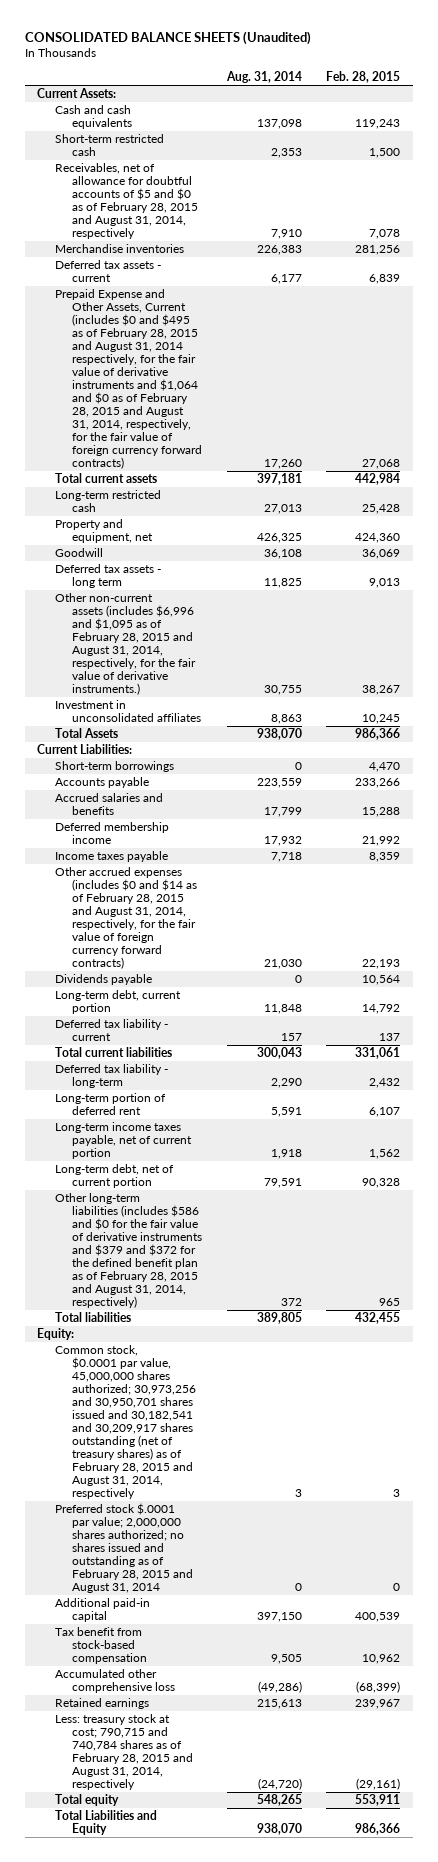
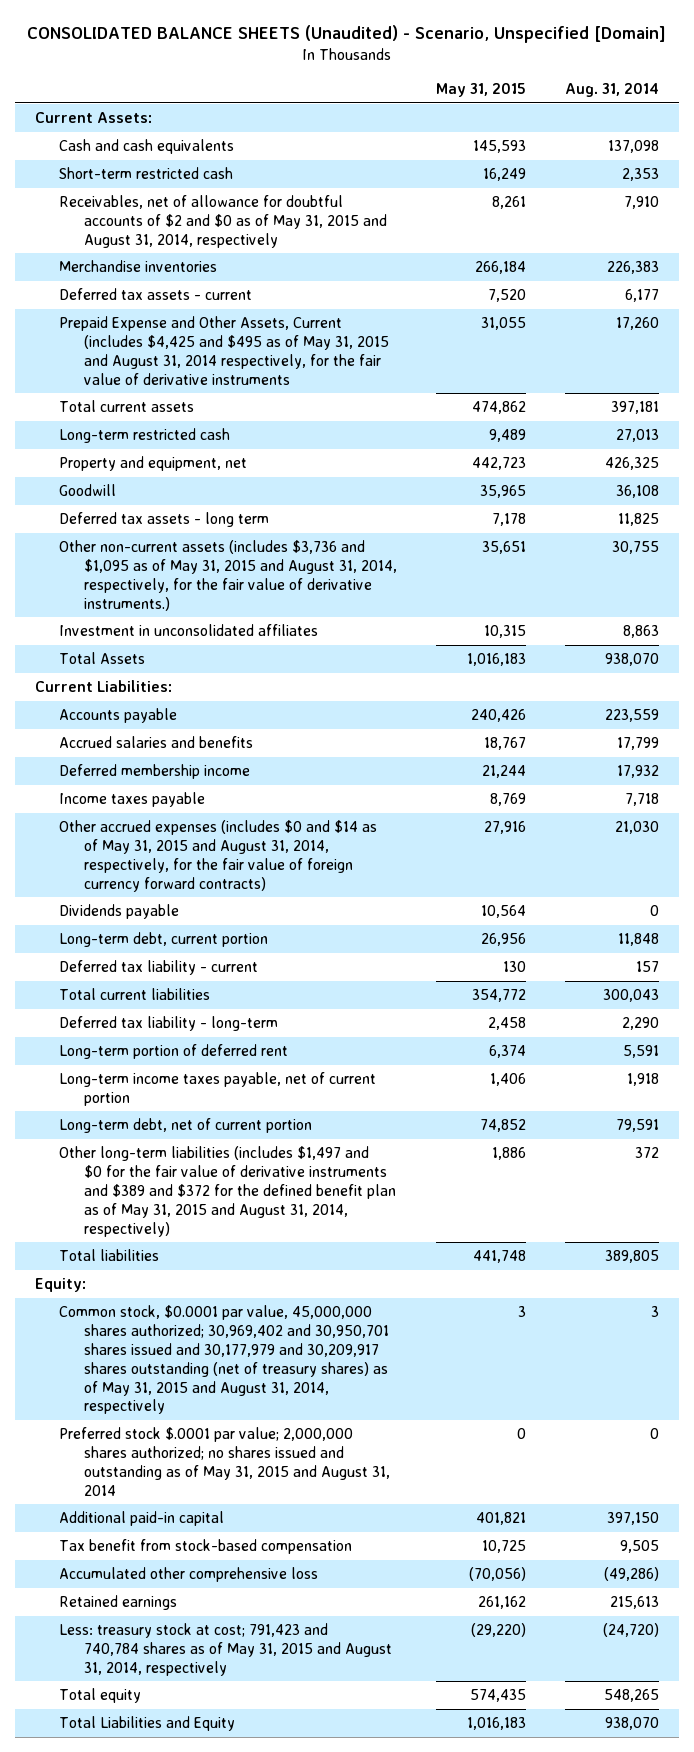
- CONSOLIDATED BALANCE SHEETS (Unaudited)
+ CONSOLIDATED BALANCE SHEETS (Unaudited) - Scenario, Unspecified [Domain]
- | Aug. 31, 2014 | Feb. 28, 2015
+ | May 31, 2015 | Aug. 31, 2014
- Receivables, net of allowance for doubtful accounts of $5 and $0 as of February 28, 2015 and August 31, 2014, respectively | 7,910 | 7,078
+ Receivables, net of allowance for doubtful accounts of $2 and $0 as of May 31, 2015 and August 31, 2014, respectively | 8,261 | 7,910
- Prepaid Expense and Other Assets, Current (includes $0 and $495 as of February 28, 2015 and August 31, 2014 respectively, for the fair value of derivative instruments and $1,064 and $0 as of February 28, 2015 and August 31, 2014, respectively, for the fair value of foreign currency forward contracts) | 17,260 | 27,068
+ Prepaid Expense and Other Assets, Current (includes $4,425 and $495 as of May 31, 2015 and August 31, 2014 respectively, for the fair value of derivative instruments | 31,055 | 17,260
- Other non-current assets (includes $6,996 and $1,095 as of February 28, 2015 and August 31, 2014, respectively, for the fair value of derivative instruments.) | 30,755 | 38,267
+ Other non-current assets (includes $3,736 and $1,095 as of May 31, 2015 and August 31, 2014, respectively, for the fair value of derivative instruments.) | 35,651 | 30,755
- Short-term borrowings | 0 | 4,470
- Other accrued expenses (includes $0 and $14 as of February 28, 2015 and August 31, 2014, respectively, for the fair value of foreign currency forward contracts) | 21,030 | 22,193
+ Other accrued expenses (includes $0 and $14 as of May 31, 2015 and August 31, 2014, respectively, for the fair value of foreign currency forward contracts) | 27,916 | 21,030
- Other long-term liabilities (includes $586 and $0 for the fair value of derivative instruments and $379 and $372 for the defined benefit plan as of February 28, 2015 and August 31, 2014, respectively) | 372 | 965
+ Other long-term liabilities (includes $1,497 and $0 for the fair value of derivative instruments and $389 and $372 for the defined benefit plan as of May 31, 2015 and August 31, 2014, respectively) | 1,886 | 372
- Common stock, $0.0001 par value, 45,000,000 shares authorized; 30,973,256 and 30,950,701 shares issued and 30,182,541 and 30,209,917 shares outstanding (net of treasury shares) as of February 28, 2015 and August 31, 2014, respectively | 3 | 3
- Preferred stock $.0001 par value; 2,000,000 shares authorized; no shares issued and outstanding as of February 28, 2015 and August 31, 2014 | 0 | 0
+ Common stock, $0.0001 par value, 45,000,000 shares authorized; 30,969,402 and 30,950,701 shares issued and 30,177,979 and 30,209,917 shares outstanding (net of treasury shares) as of May 31, 2015 and August 31, 2014, respectively | 3 | 3
+ Preferred stock $.0001 par value; 2,000,000 shares authorized; no shares issued and outstanding as of May 31, 2015 and August 31, 2014 | 0 | 0
- Less: treasury stock at cost; 790,715 and 740,784 shares as of February 28, 2015 and August 31, 2014, respectively | (24,720) | (29,161)
+ Less: treasury stock at cost; 791,423 and 740,784 shares as of May 31, 2015 and August 31, 2014, respectively | (29,220) | (24,720)

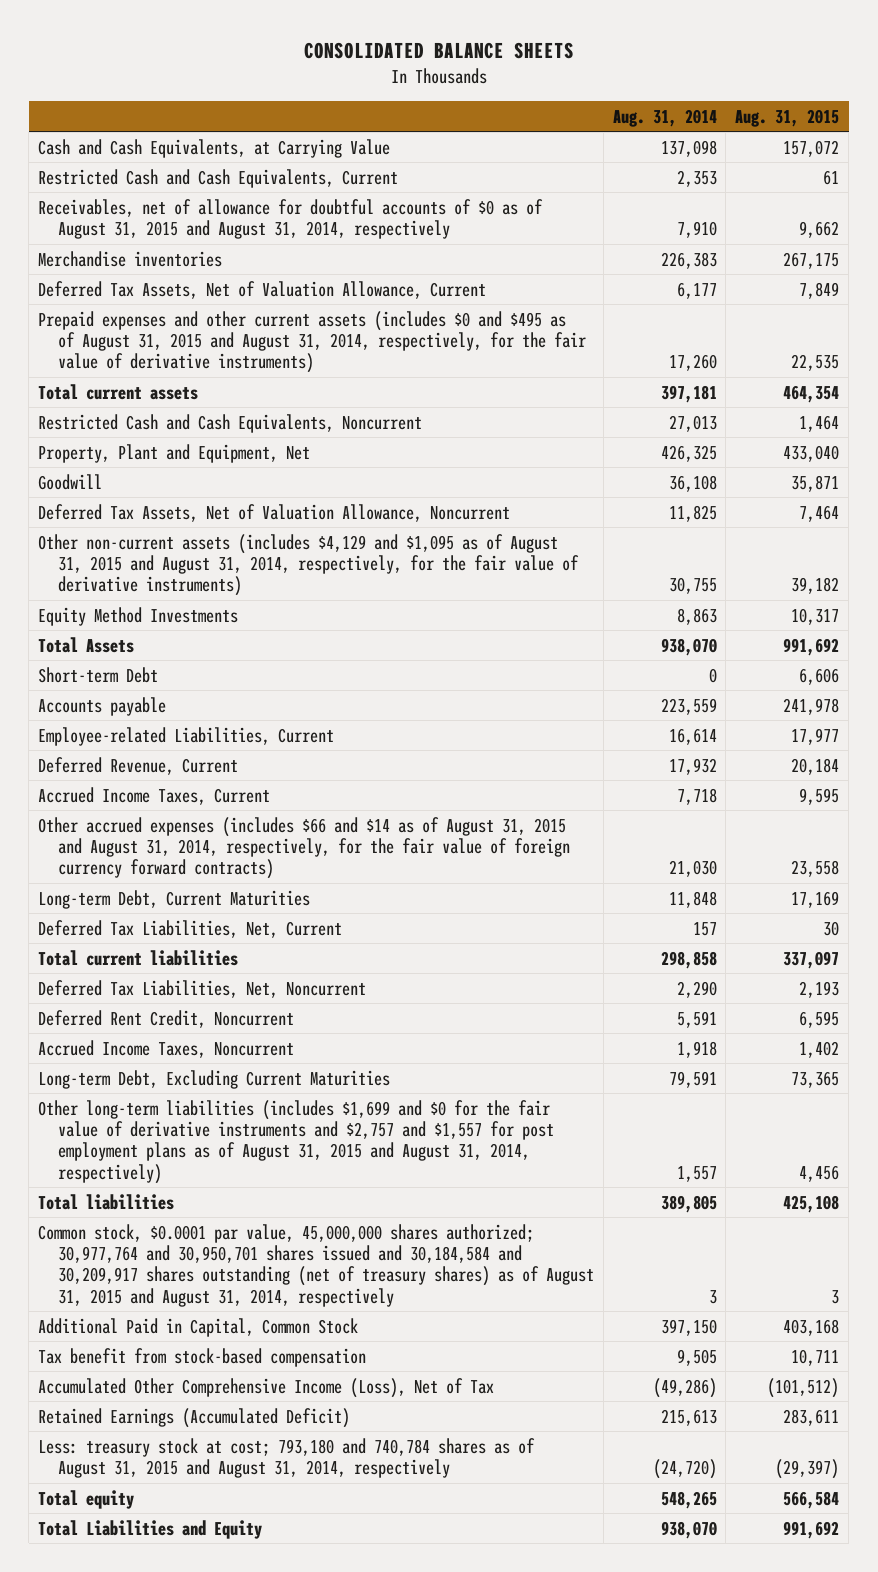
- CONSOLIDATED BALANCE SHEETS (Unaudited) - Scenario, Unspecified [Domain]
+ CONSOLIDATED BALANCE SHEETS
- | May 31, 2015 | Aug. 31, 2014
+ | Aug. 31, 2014 | Aug. 31, 2015
- Current Assets:
- Cash and cash equivalents | 145,593 | 137,098
- Short-term restricted cash | 16,249 | 2,353
- Receivables, net of allowance for doubtful accounts of $2 and $0 as of May 31, 2015 and August 31, 2014, respectively | 8,261 | 7,910
+ Cash and Cash Equivalents, at Carrying Value | 137,098 | 157,072
+ Restricted Cash and Cash Equivalents, Current | 2,353 | 61
+ Receivables, net of allowance for doubtful accounts of $0 as of August 31, 2015 and August 31, 2014, respectively | 7,910 | 9,662
- Deferred tax assets - current | 7,520 | 6,177
- Prepaid Expense and Other Assets, Current (includes $4,425 and $495 as of May 31, 2015 and August 31, 2014 respectively, for the fair value of derivative instruments | 31,055 | 17,260
+ Deferred Tax Assets, Net of Valuation Allowance, Current | 6,177 | 7,849
+ Prepaid expenses and other current assets (includes $0 and $495 as of August 31, 2015 and August 31, 2014, respectively, for the fair value of derivative instruments) | 17,260 | 22,535
- Long-term restricted cash | 9,489 | 27,013
- Property and equipment, net | 442,723 | 426,325
+ Restricted Cash and Cash Equivalents, Noncurrent | 27,013 | 1,464
+ Property, Plant and Equipment, Net | 426,325 | 433,040
- Deferred tax assets - long term | 7,178 | 11,825
- Other non-current assets (includes $3,736 and $1,095 as of May 31, 2015 and August 31, 2014, respectively, for the fair value of derivative instruments.) | 35,651 | 30,755
- Investment in unconsolidated affiliates | 10,315 | 8,863
+ Deferred Tax Assets, Net of Valuation Allowance, Noncurrent | 11,825 | 7,464
+ Other non-current assets (includes $4,129 and $1,095 as of August 31, 2015 and August 31, 2014, respectively, for the fair value of derivative instruments) | 30,755 | 39,182
+ Equity Method Investments | 8,863 | 10,317
- Current Liabilities:
+ Short-term Debt | 0 | 6,606
- Accrued salaries and benefits | 18,767 | 17,799
- Deferred membership income | 21,244 | 17,932
- Income taxes payable | 8,769 | 7,718
- Other accrued expenses (includes $0 and $14 as of May 31, 2015 and August 31, 2014, respectively, for the fair value of foreign currency forward contracts) | 27,916 | 21,030
- Dividends payable | 10,564 | 0
- Long-term debt, current portion | 26,956 | 11,848
- Deferred tax liability - current | 130 | 157
- Total current liabilities | 354,772 | 300,043
- Deferred tax liability - long-term | 2,458 | 2,290
- Long-term portion of deferred rent | 6,374 | 5,591
- Long-term income taxes payable, net of current portion | 1,406 | 1,918
- Long-term debt, net of current portion | 74,852 | 79,591
- Other long-term liabilities (includes $1,497 and $0 for the fair value of derivative instruments and $389 and $372 for the defined benefit plan as of May 31, 2015 and August 31, 2014, respectively) | 1,886 | 372
+ Employee-related Liabilities, Current | 16,614 | 17,977
+ Deferred Revenue, Current | 17,932 | 20,184
+ Accrued Income Taxes, Current | 7,718 | 9,595
+ Other accrued expenses (includes $66 and $14 as of August 31, 2015 and August 31, 2014, respectively, for the fair value of foreign currency forward contracts) | 21,030 | 23,558
+ Long-term Debt, Current Maturities | 11,848 | 17,169
+ Deferred Tax Liabilities, Net, Current | 157 | 30
+ Total current liabilities | 298,858 | 337,097
+ Deferred Tax Liabilities, Net, Noncurrent | 2,290 | 2,193
+ Deferred Rent Credit, Noncurrent | 5,591 | 6,595
+ Accrued Income Taxes, Noncurrent | 1,918 | 1,402
+ Long-term Debt, Excluding Current Maturities | 79,591 | 73,365
+ Other long-term liabilities (includes $1,699 and $0 for the fair value of derivative instruments and $2,757 and $1,557 for post employment plans as of August 31, 2015 and August 31, 2014, respectively) | 1,557 | 4,456
- Equity:
- Common stock, $0.0001 par value, 45,000,000 shares authorized; 30,969,402 and 30,950,701 shares issued and 30,177,979 and 30,209,917 shares outstanding (net of treasury shares) as of May 31, 2015 and August 31, 2014, respectively | 3 | 3
- Preferred stock $.0001 par value; 2,000,000 shares authorized; no shares issued and outstanding as of May 31, 2015 and August 31, 2014 | 0 | 0
- Additional paid-in capital | 401,821 | 397,150
+ Common stock, $0.0001 par value, 45,000,000 shares authorized; 30,977,764 and 30,950,701 shares issued and 30,184,584 and 30,209,917 shares outstanding (net of treasury shares) as of August 31, 2015 and August 31, 2014, respectively | 3 | 3
+ Additional Paid in Capital, Common Stock | 397,150 | 403,168
- Accumulated other comprehensive loss | (70,056) | (49,286)
- Retained earnings | 261,162 | 215,613
- Less: treasury stock at cost; 791,423 and 740,784 shares as of May 31, 2015 and August 31, 2014, respectively | (29,220) | (24,720)
+ Accumulated Other Comprehensive Income (Loss), Net of Tax | (49,286) | (101,512)
+ Retained Earnings (Accumulated Deficit) | 215,613 | 283,611
+ Less: treasury stock at cost; 793,180 and 740,784 shares as of August 31, 2015 and August 31, 2014, respectively | (24,720) | (29,397)

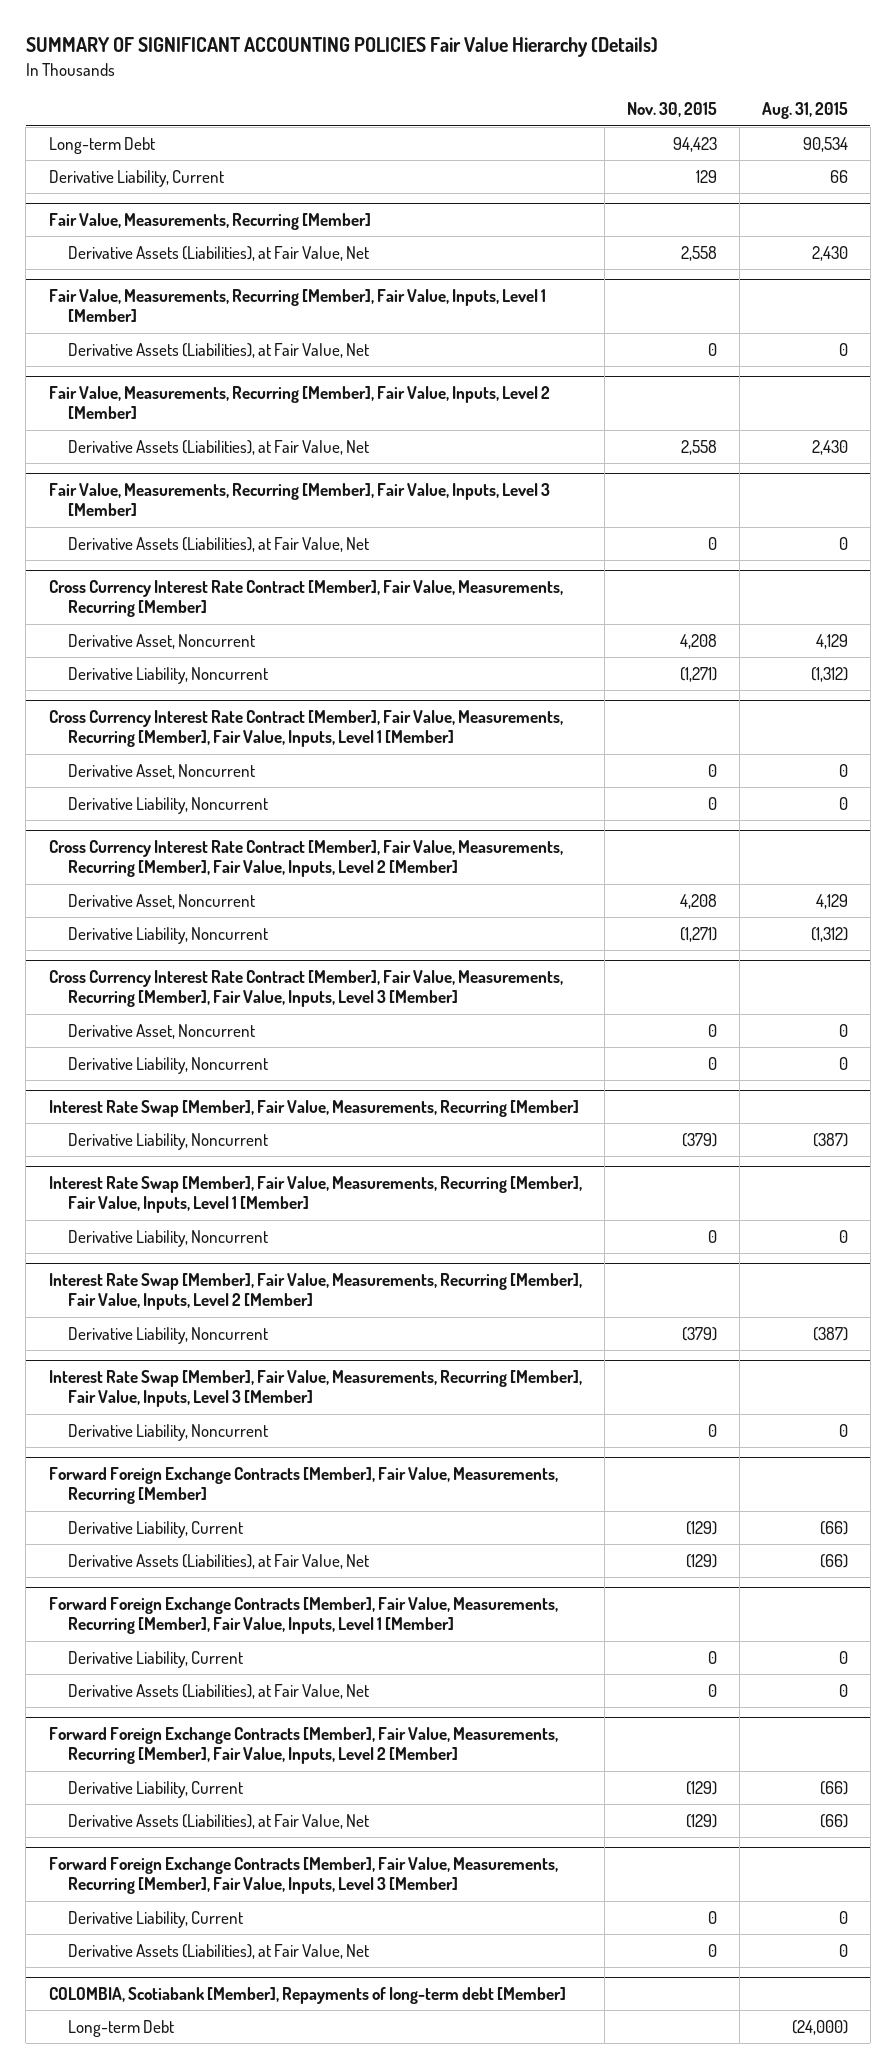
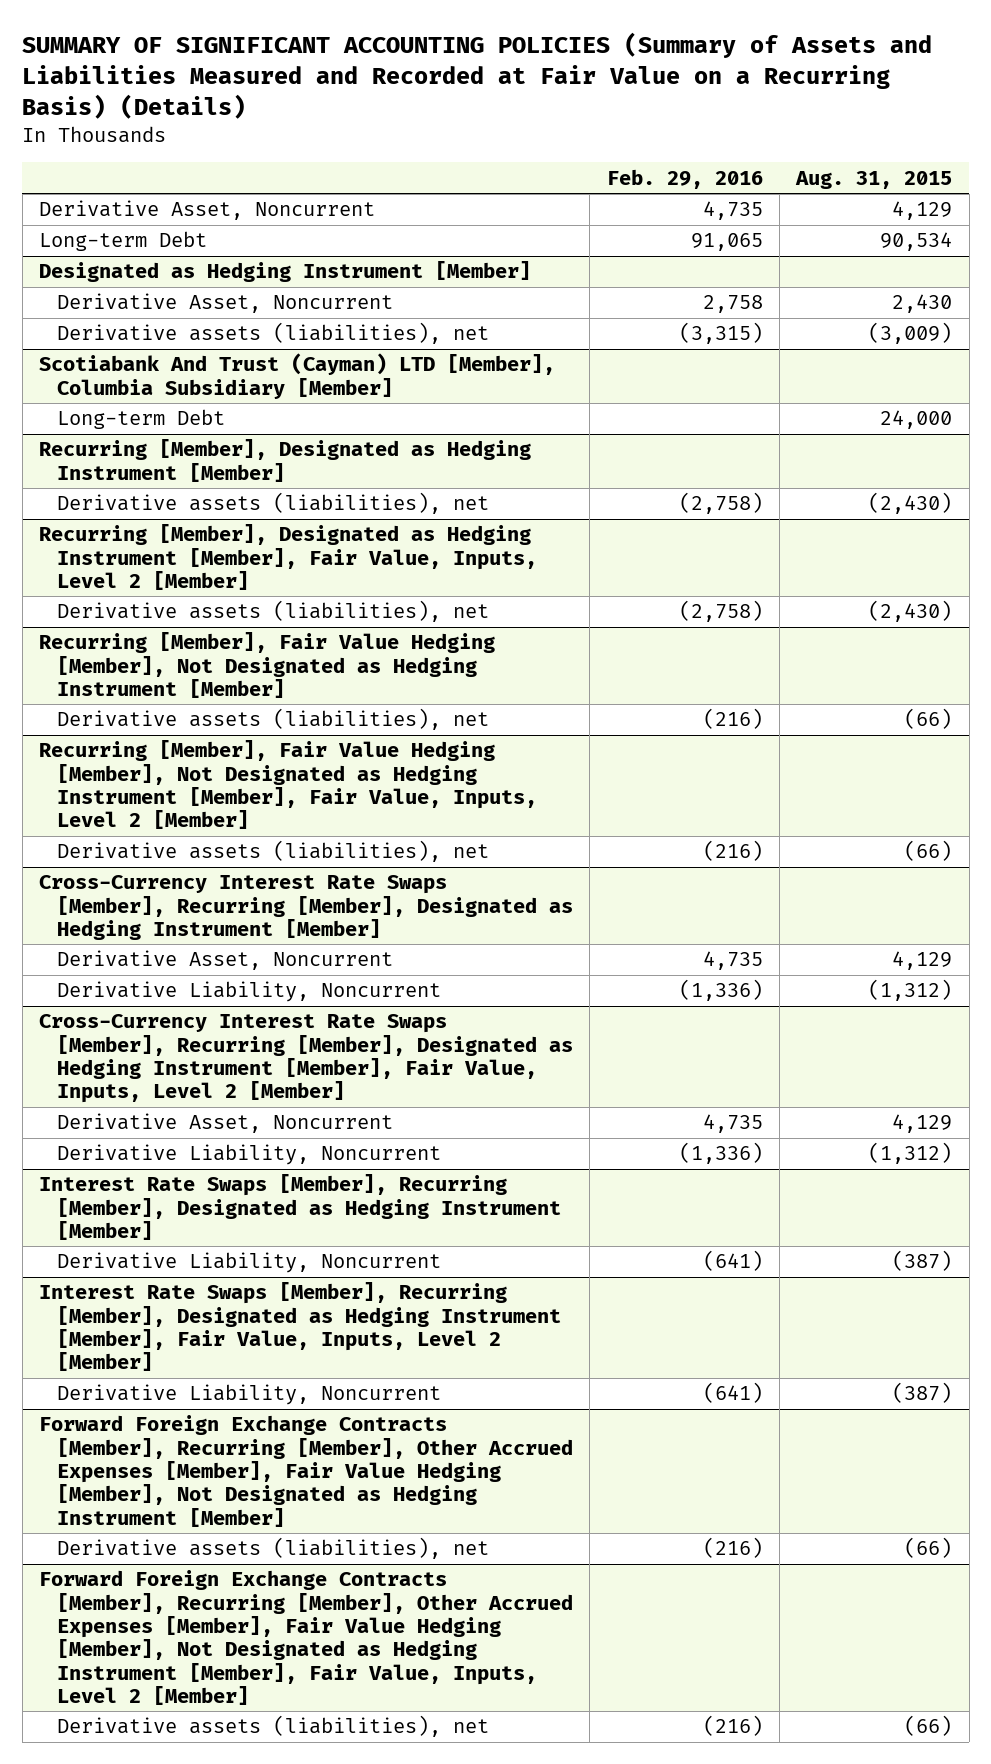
- SUMMARY OF SIGNIFICANT ACCOUNTING POLICIES Fair Value Hierarchy (Details)
+ SUMMARY OF SIGNIFICANT ACCOUNTING POLICIES (Summary of Assets and Liabilities Measured and Recorded at Fair Value on a Recurring Basis) (Details)
- | Nov. 30, 2015 | Aug. 31, 2015
+ | Feb. 29, 2016 | Aug. 31, 2015
+ Derivative Asset, Noncurrent | 4,735 | 4,129
- Derivative Liability, Current | 129 | 66
- Fair Value, Measurements, Recurring [Member]
- Derivative Assets (Liabilities), at Fair Value, Net | 2,558 | 2,430
- Fair Value, Measurements, Recurring [Member], Fair Value, Inputs, Level 1 [Member]
- Derivative Assets (Liabilities), at Fair Value, Net | 0 | 0
- Fair Value, Measurements, Recurring [Member], Fair Value, Inputs, Level 2 [Member]
- Derivative Assets (Liabilities), at Fair Value, Net | 2,558 | 2,430
- Fair Value, Measurements, Recurring [Member], Fair Value, Inputs, Level 3 [Member]
- Derivative Assets (Liabilities), at Fair Value, Net | 0 | 0
- Cross Currency Interest Rate Contract [Member], Fair Value, Measurements, Recurring [Member]
+ Designated as Hedging Instrument [Member]
+ Derivative Asset, Noncurrent | 2,758 | 2,430
+ Derivative assets (liabilities), net | (3,315) | (3,009)
+ Scotiabank And Trust (Cayman) LTD [Member], Columbia Subsidiary [Member]
+ Long-term Debt | | 24,000
+ Recurring [Member], Designated as Hedging Instrument [Member]
+ Derivative assets (liabilities), net | (2,758) | (2,430)
+ Recurring [Member], Designated as Hedging Instrument [Member], Fair Value, Inputs, Level 2 [Member]
+ Derivative assets (liabilities), net | (2,758) | (2,430)
+ Recurring [Member], Fair Value Hedging [Member], Not Designated as Hedging Instrument [Member]
+ Derivative assets (liabilities), net | (216) | (66)
+ Recurring [Member], Fair Value Hedging [Member], Not Designated as Hedging Instrument [Member], Fair Value, Inputs, Level 2 [Member]
+ Derivative assets (liabilities), net | (216) | (66)
+ Cross-Currency Interest Rate Swaps [Member], Recurring [Member], Designated as Hedging Instrument [Member]
- Cross Currency Interest Rate Contract [Member], Fair Value, Measurements, Recurring [Member], Fair Value, Inputs, Level 1 [Member]
- Derivative Asset, Noncurrent | 0 | 0
- Derivative Liability, Noncurrent | 0 | 0
- Cross Currency Interest Rate Contract [Member], Fair Value, Measurements, Recurring [Member], Fair Value, Inputs, Level 2 [Member]
+ Cross-Currency Interest Rate Swaps [Member], Recurring [Member], Designated as Hedging Instrument [Member], Fair Value, Inputs, Level 2 [Member]
- Cross Currency Interest Rate Contract [Member], Fair Value, Measurements, Recurring [Member], Fair Value, Inputs, Level 3 [Member]
- Derivative Asset, Noncurrent | 0 | 0
- Derivative Liability, Noncurrent | 0 | 0
- Interest Rate Swap [Member], Fair Value, Measurements, Recurring [Member]
+ Interest Rate Swaps [Member], Recurring [Member], Designated as Hedging Instrument [Member]
- Interest Rate Swap [Member], Fair Value, Measurements, Recurring [Member], Fair Value, Inputs, Level 1 [Member]
- Derivative Liability, Noncurrent | 0 | 0
- Interest Rate Swap [Member], Fair Value, Measurements, Recurring [Member], Fair Value, Inputs, Level 2 [Member]
+ Interest Rate Swaps [Member], Recurring [Member], Designated as Hedging Instrument [Member], Fair Value, Inputs, Level 2 [Member]
- Interest Rate Swap [Member], Fair Value, Measurements, Recurring [Member], Fair Value, Inputs, Level 3 [Member]
- Derivative Liability, Noncurrent | 0 | 0
- Forward Foreign Exchange Contracts [Member], Fair Value, Measurements, Recurring [Member]
- Derivative Liability, Current | (129) | (66)
- Derivative Assets (Liabilities), at Fair Value, Net | (129) | (66)
- Forward Foreign Exchange Contracts [Member], Fair Value, Measurements, Recurring [Member], Fair Value, Inputs, Level 1 [Member]
- Derivative Liability, Current | 0 | 0
- Derivative Assets (Liabilities), at Fair Value, Net | 0 | 0
- Forward Foreign Exchange Contracts [Member], Fair Value, Measurements, Recurring [Member], Fair Value, Inputs, Level 2 [Member]
- Derivative Liability, Current | (129) | (66)
- Derivative Assets (Liabilities), at Fair Value, Net | (129) | (66)
- Forward Foreign Exchange Contracts [Member], Fair Value, Measurements, Recurring [Member], Fair Value, Inputs, Level 3 [Member]
- Derivative Liability, Current | 0 | 0
- Derivative Assets (Liabilities), at Fair Value, Net | 0 | 0
- COLOMBIA, Scotiabank [Member], Repayments of long-term debt [Member]
- Long-term Debt | | (24,000)
+ Forward Foreign Exchange Contracts [Member], Recurring [Member], Other Accrued Expenses [Member], Fair Value Hedging [Member], Not Designated as Hedging Instrument [Member]
+ Derivative assets (liabilities), net | (216) | (66)
+ Forward Foreign Exchange Contracts [Member], Recurring [Member], Other Accrued Expenses [Member], Fair Value Hedging [Member], Not Designated as Hedging Instrument [Member], Fair Value, Inputs, Level 2 [Member]
+ Derivative assets (liabilities), net | (216) | (66)

